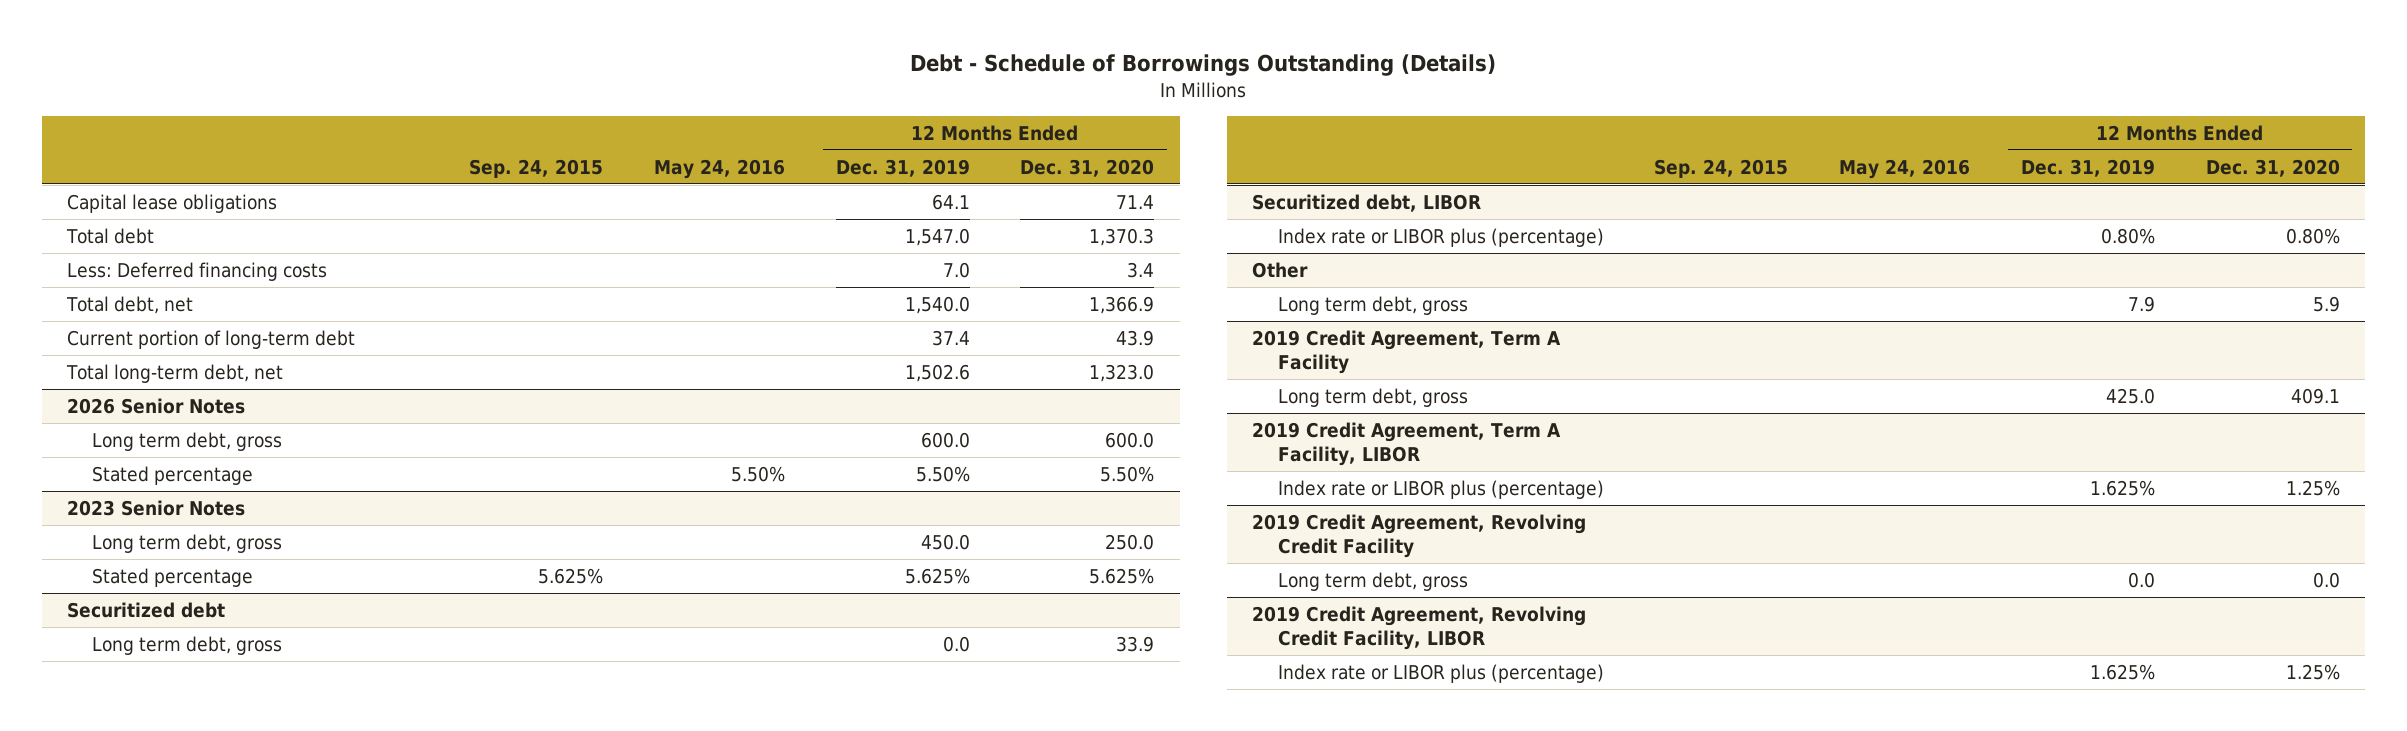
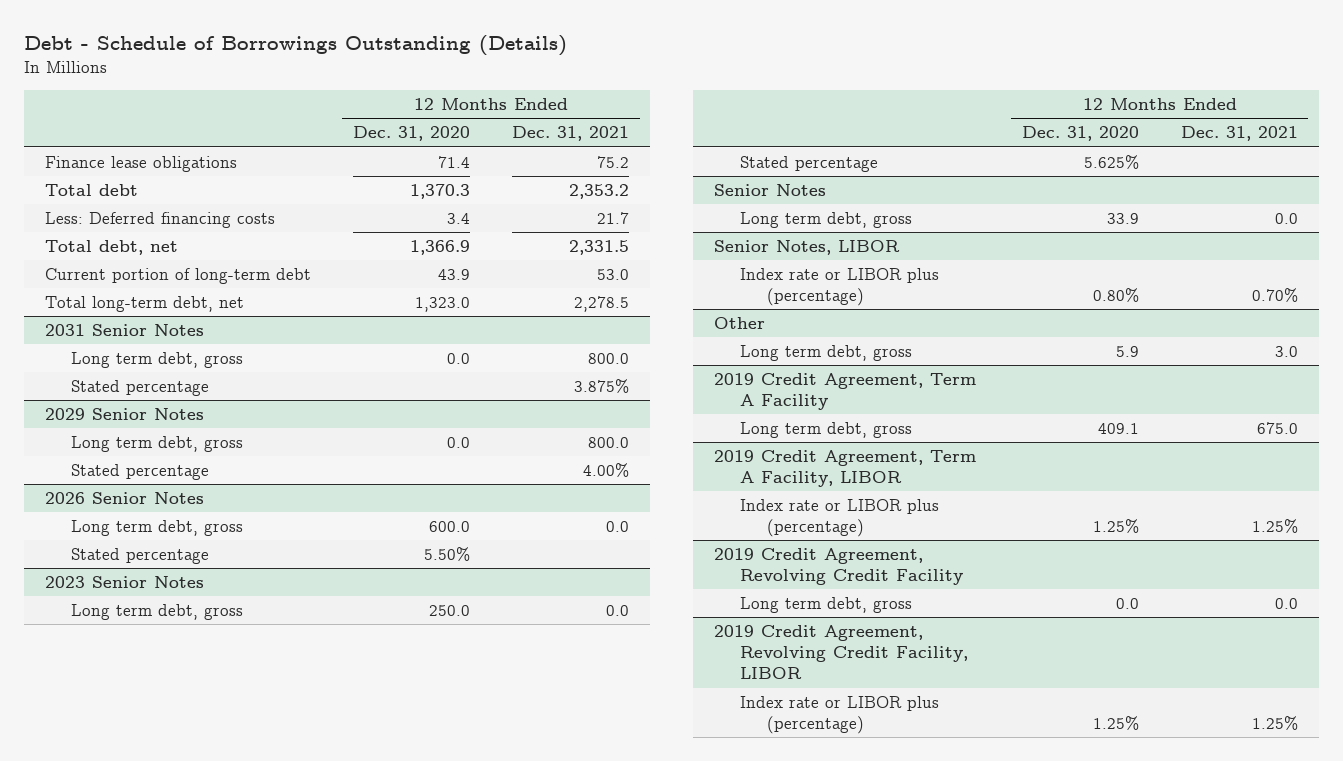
- | Sep. 24, 2015 | May 24, 2016 | 12 Months Ended Dec. 31, 2019 | 12 Months Ended Dec. 31, 2020
+ | 12 Months Ended Dec. 31, 2020 | 12 Months Ended Dec. 31, 2021
- Capital lease obligations | | | 64.1 | 71.4
+ Finance lease obligations | 71.4 | 75.2
+ 2031 Senior Notes
+ Long term debt, gross | 0.0 | 800.0
+ Stated percentage | | 3.875%
+ 2029 Senior Notes
+ Long term debt, gross | 0.0 | 800.0
+ Stated percentage | | 4.00%
- Securitized debt
+ Senior Notes
- Securitized debt, LIBOR
+ Senior Notes, LIBOR

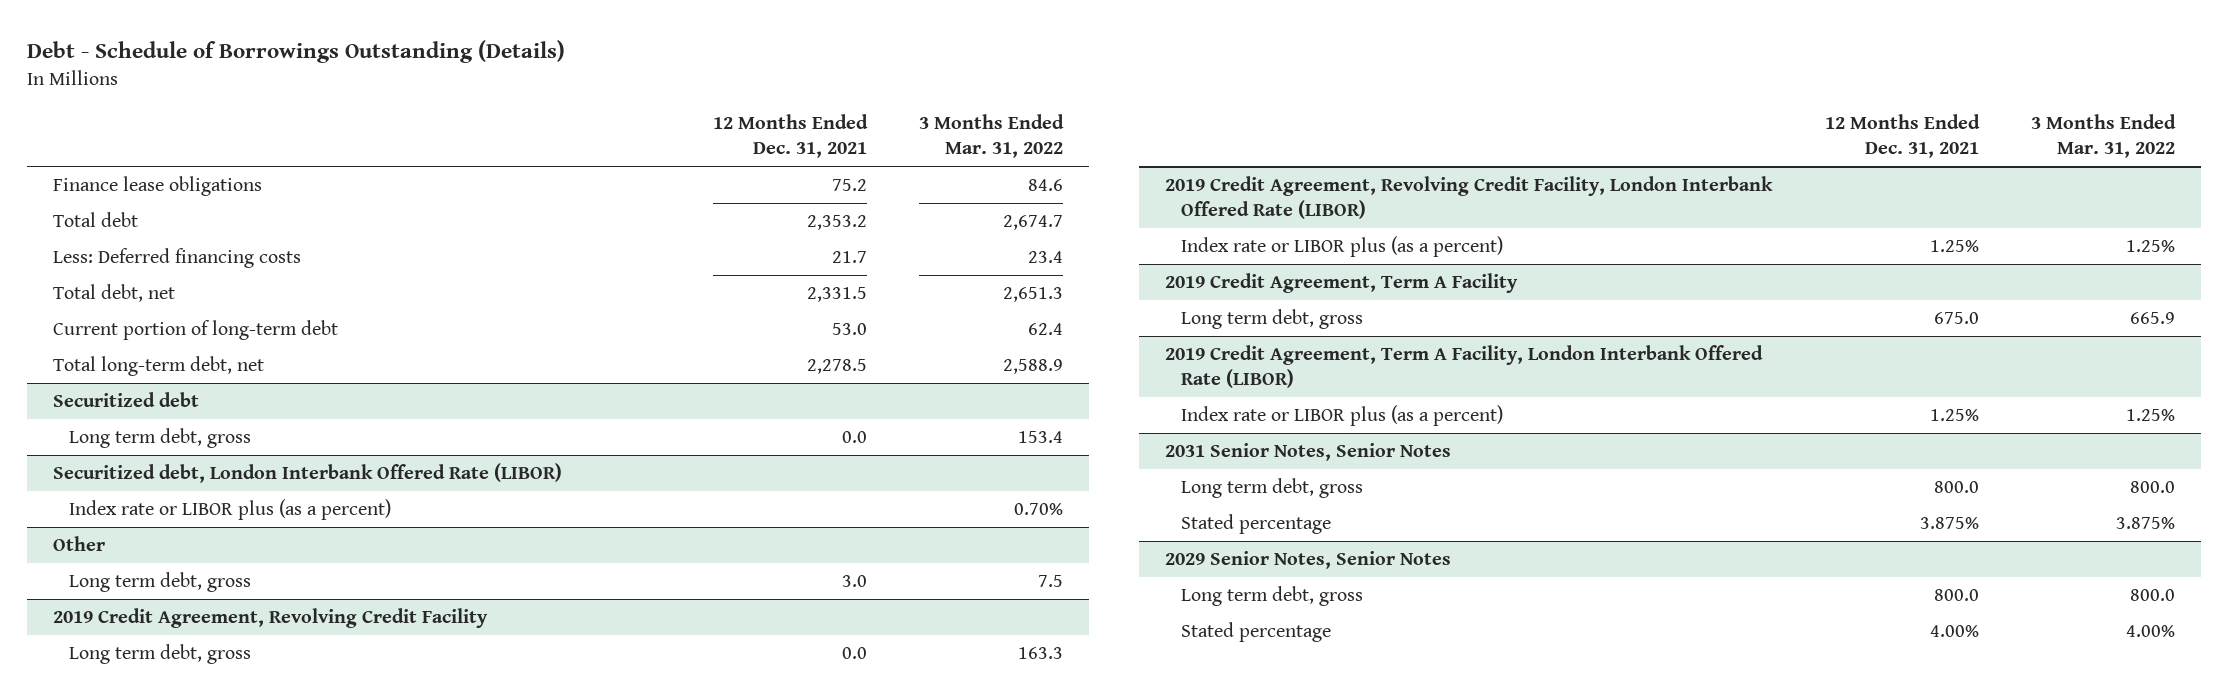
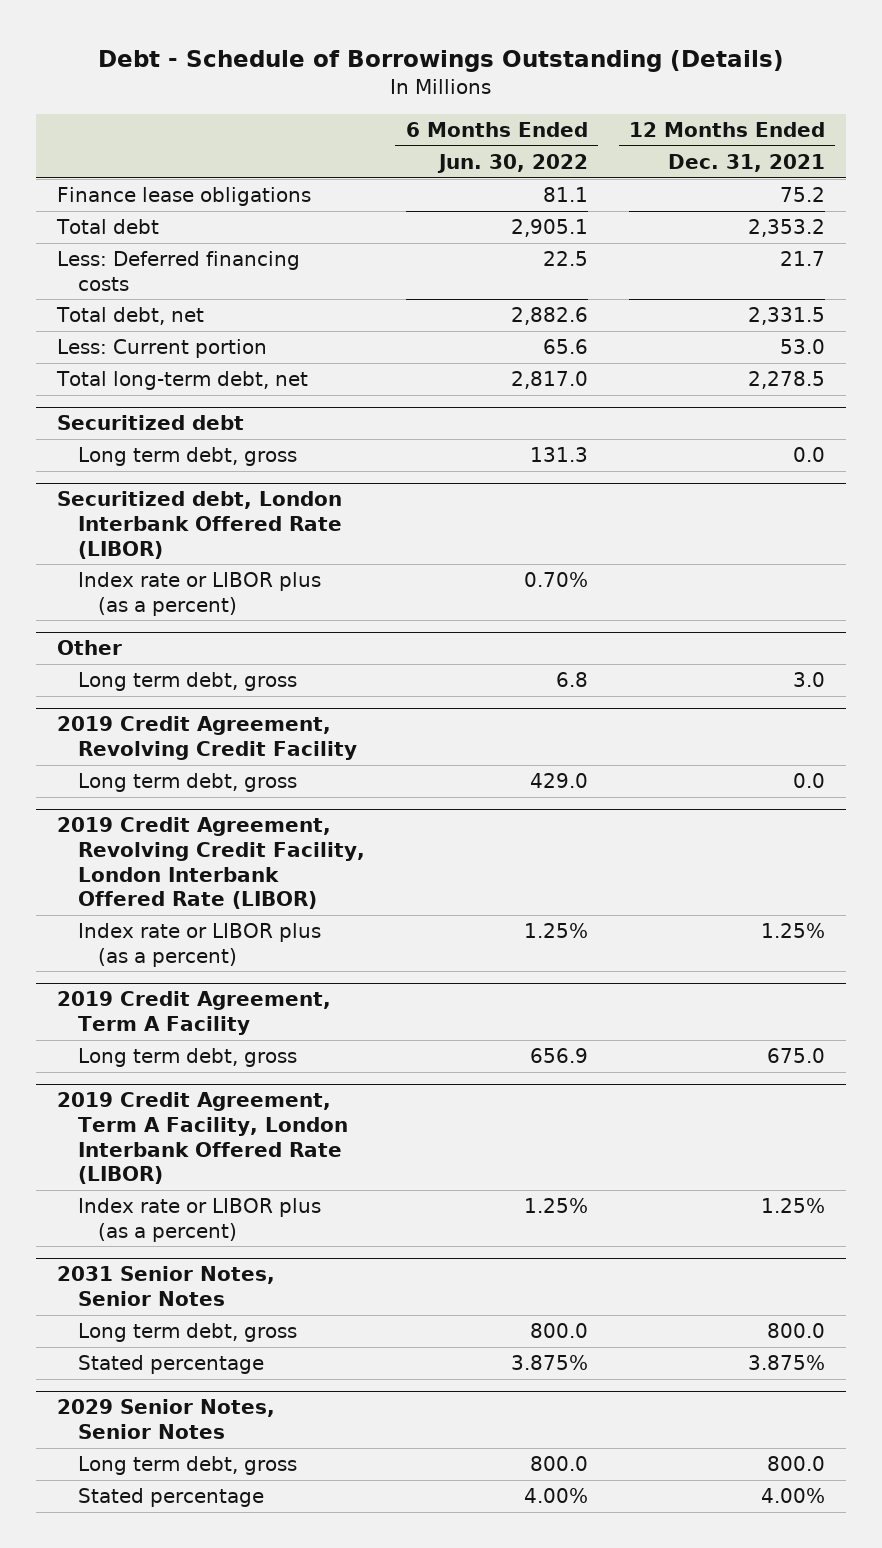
- | 12 Months Ended Dec. 31, 2021 | 3 Months Ended Mar. 31, 2022
+ | 6 Months Ended Jun. 30, 2022 | 12 Months Ended Dec. 31, 2021
- Current portion of long-term debt | 53.0 | 62.4
+ Less: Current portion | 65.6 | 53.0

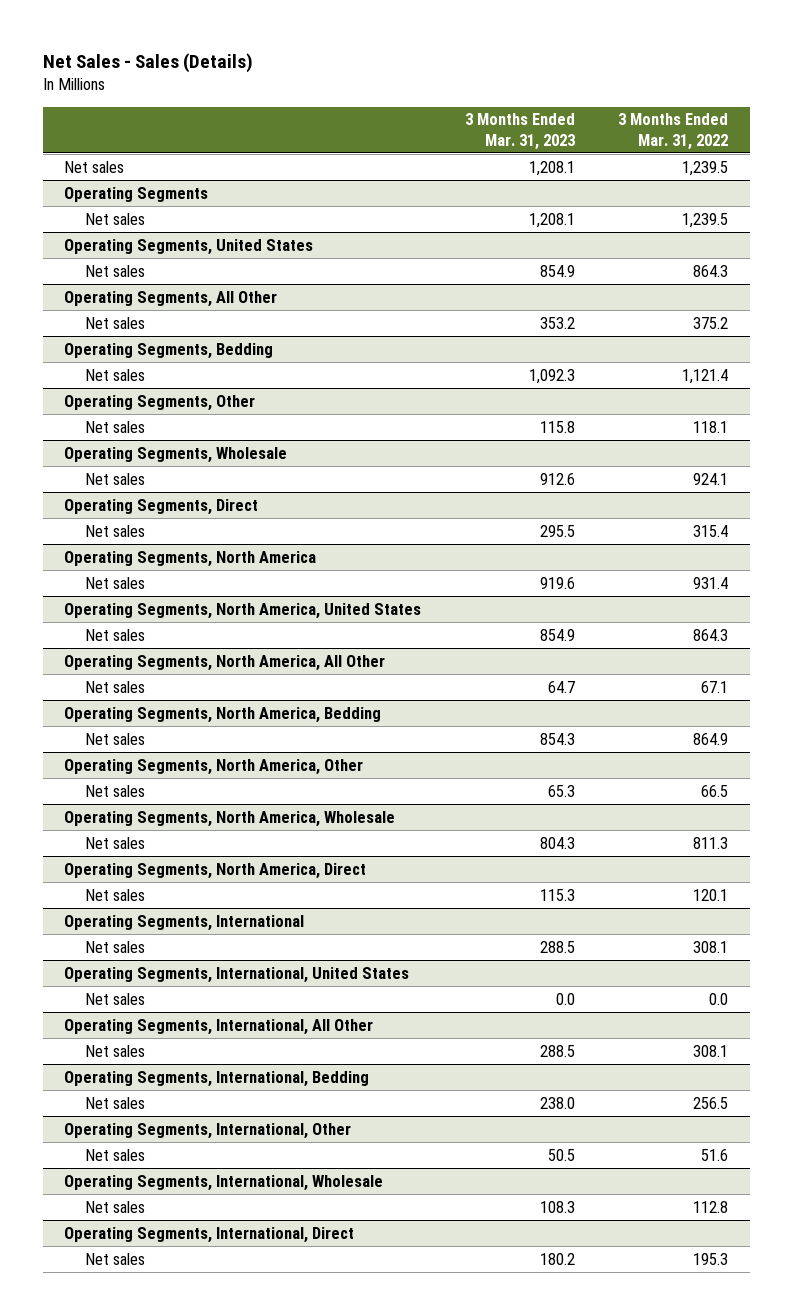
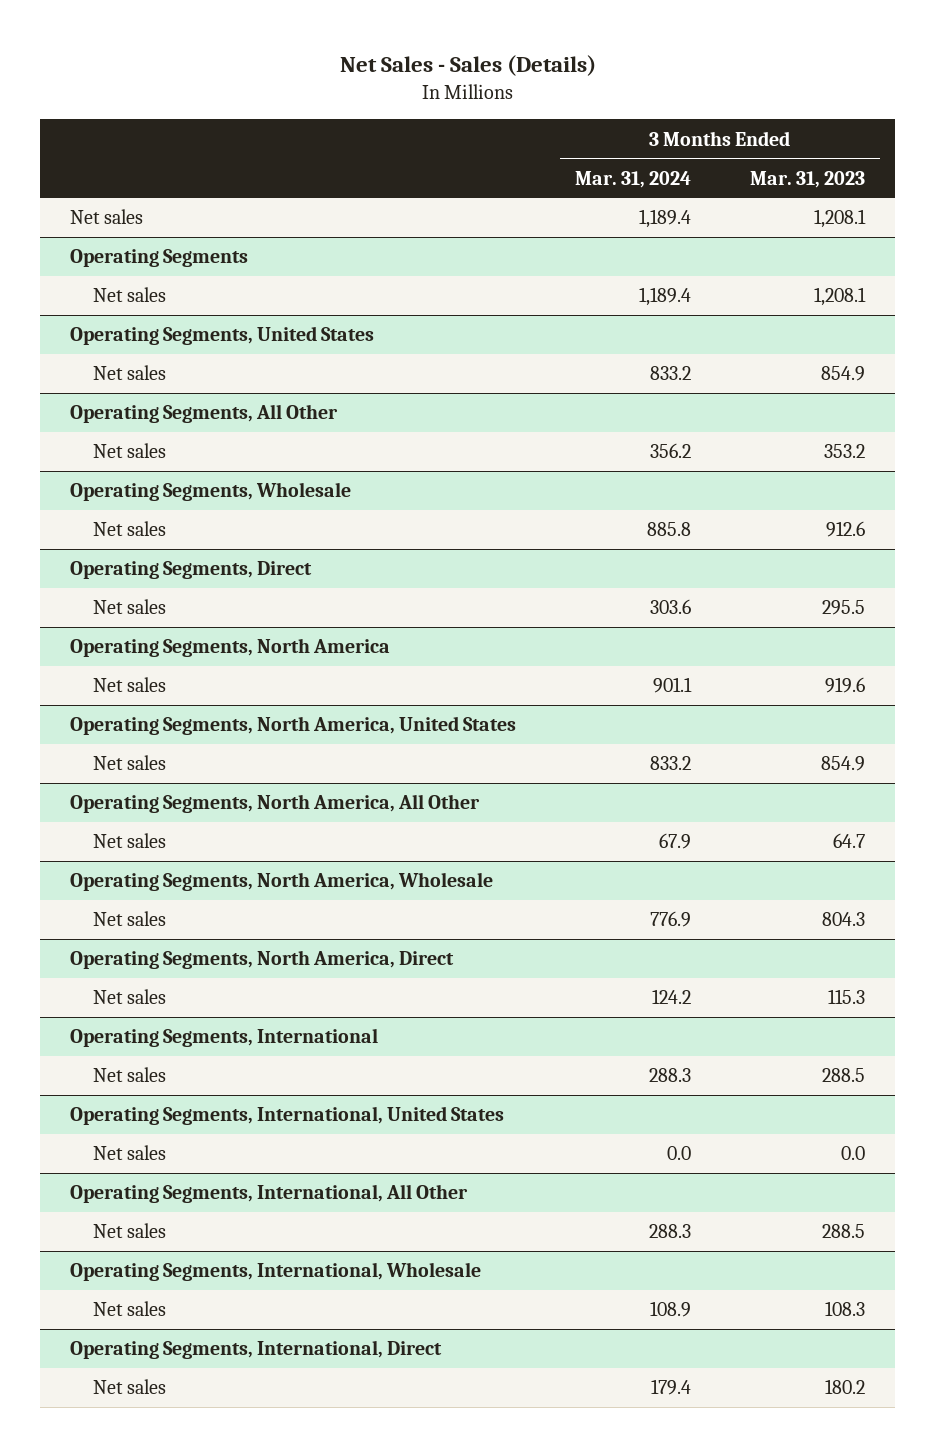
- | 3 Months Ended Mar. 31, 2023 | 3 Months Ended Mar. 31, 2022
+ | 3 Months Ended Mar. 31, 2024 | 3 Months Ended Mar. 31, 2023
- Operating Segments, Bedding
- Net sales | 1,092.3 | 1,121.4
- Operating Segments, Other
- Net sales | 115.8 | 118.1
- Operating Segments, North America, Bedding
- Net sales | 854.3 | 864.9
- Operating Segments, North America, Other
- Net sales | 65.3 | 66.5
- Operating Segments, International, Bedding
- Net sales | 238.0 | 256.5
- Operating Segments, International, Other
- Net sales | 50.5 | 51.6

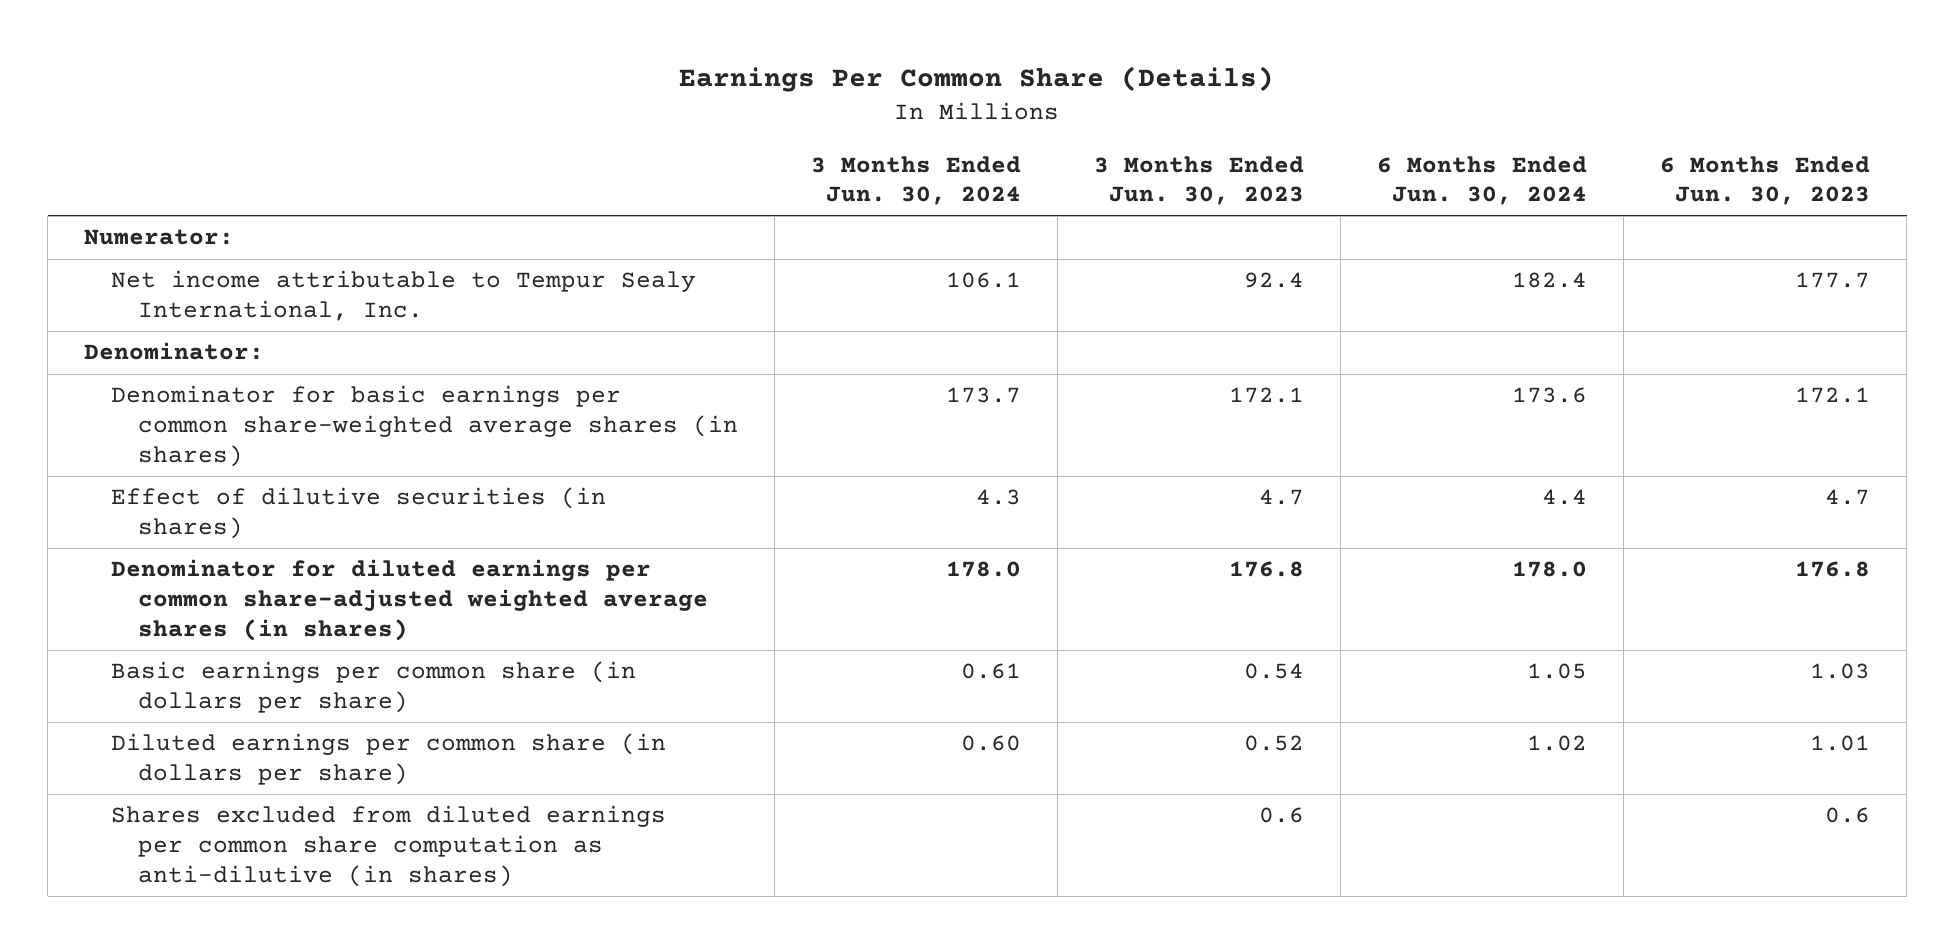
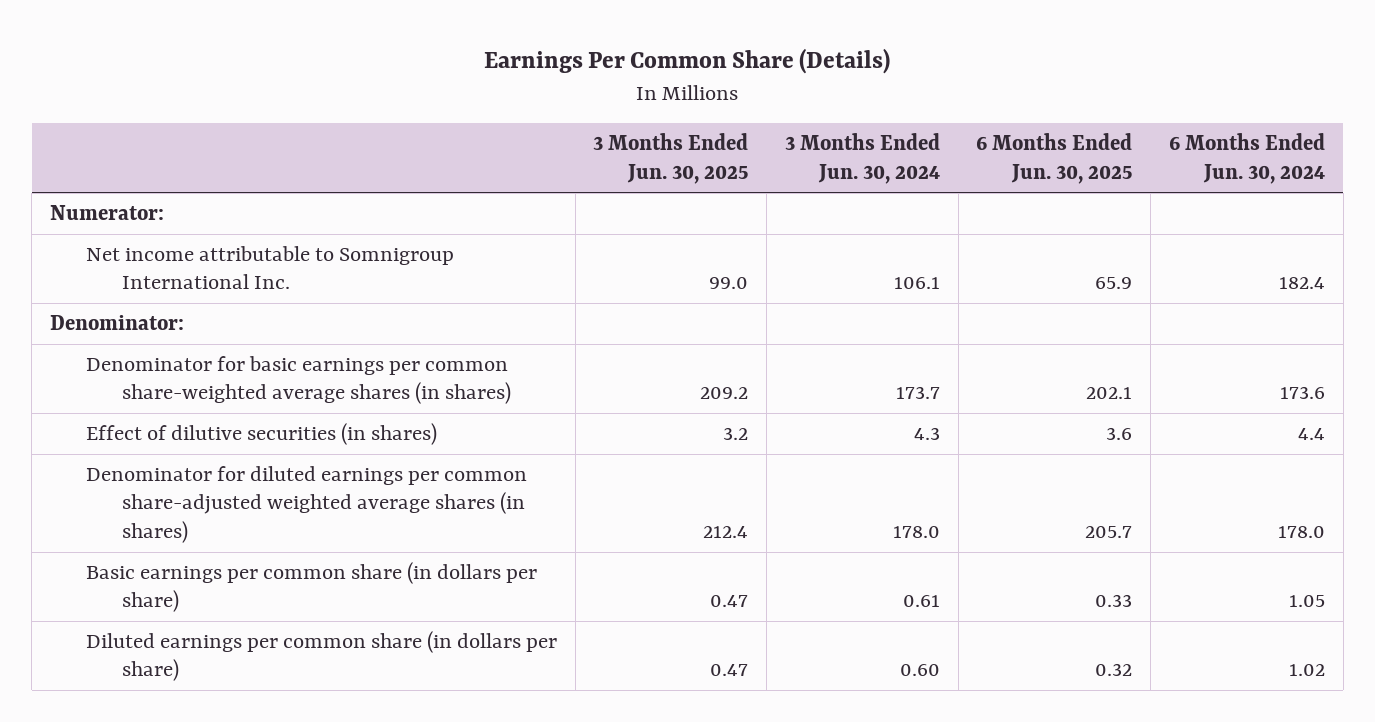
- | 3 Months Ended Jun. 30, 2024 | 3 Months Ended Jun. 30, 2023 | 6 Months Ended Jun. 30, 2024 | 6 Months Ended Jun. 30, 2023
+ | 3 Months Ended Jun. 30, 2025 | 3 Months Ended Jun. 30, 2024 | 6 Months Ended Jun. 30, 2025 | 6 Months Ended Jun. 30, 2024
- Net income attributable to Tempur Sealy International, Inc. | 106.1 | 92.4 | 182.4 | 177.7
+ Net income attributable to Somnigroup International Inc. | 99.0 | 106.1 | 65.9 | 182.4
- Shares excluded from diluted earnings per common share computation as anti-dilutive (in shares) | | 0.6 | | 0.6

